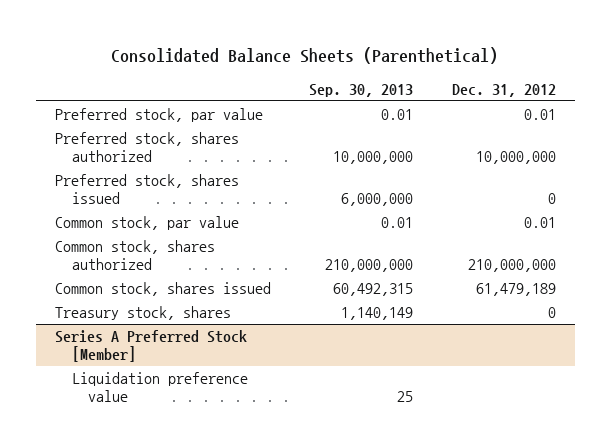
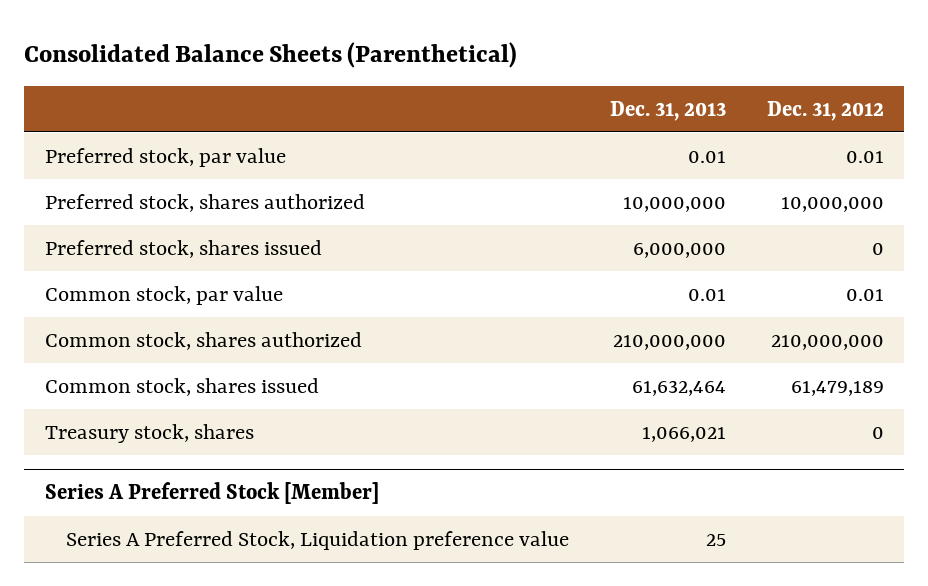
- | Sep. 30, 2013 | Dec. 31, 2012
+ | Dec. 31, 2013 | Dec. 31, 2012
@ Series A Preferred Stock [Member]
- Liquidation preference value | 25 |
+ Series A Preferred Stock, Liquidation preference value | 25 |

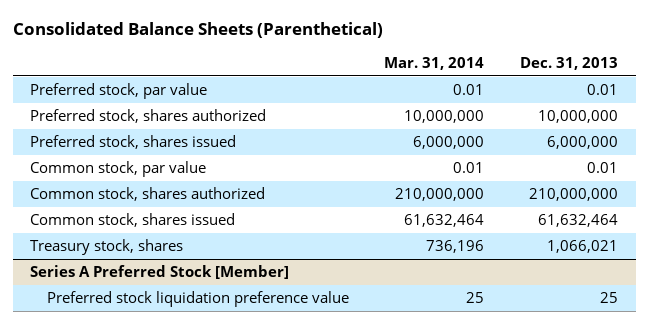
- | Dec. 31, 2013 | Dec. 31, 2012
+ | Mar. 31, 2014 | Dec. 31, 2013
@ Series A Preferred Stock [Member]
- Series A Preferred Stock, Liquidation preference value | 25 |
+ Preferred stock liquidation preference value | 25 | 25

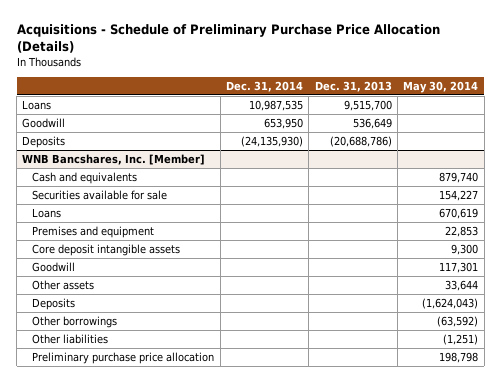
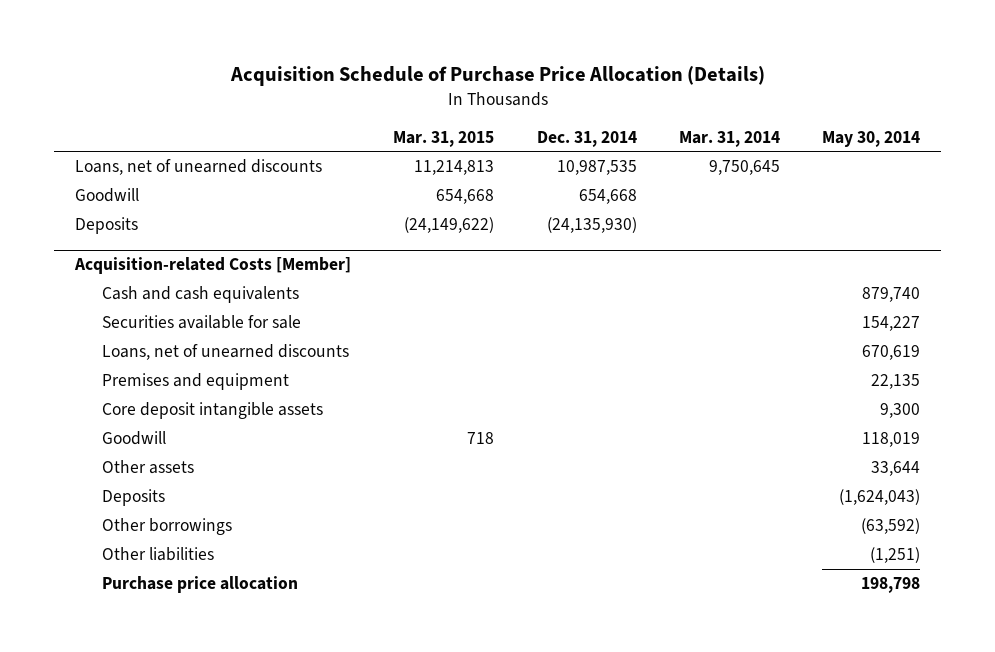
- Acquisitions - Schedule of Preliminary Purchase Price Allocation (Details)
+ Acquisition Schedule of Purchase Price Allocation (Details)
- | Dec. 31, 2014 | Dec. 31, 2013 | May 30, 2014
+ | Mar. 31, 2015 | Dec. 31, 2014 | Mar. 31, 2014 | May 30, 2014
- Loans | 10,987,535 | 9,515,700 |
- Goodwill | 653,950 | 536,649 |
+ Loans, net of unearned discounts | 11,214,813 | 10,987,535 | 9,750,645 |
+ Goodwill | 654,668 | 654,668 | |
- WNB Bancshares, Inc. [Member]
- Cash and equivalents | | | 879,740
+ Acquisition-related Costs [Member]
+ Cash and cash equivalents | | | | 879,740
- Loans | | | 670,619
- Premises and equipment | | | 22,853
+ Loans, net of unearned discounts | | | | 670,619
+ Premises and equipment | | | | 22,135
- Goodwill | | | 117,301
+ Goodwill | 718 | | | 118,019
- Preliminary purchase price allocation | | | 198,798
+ Purchase price allocation | | | | 198,798

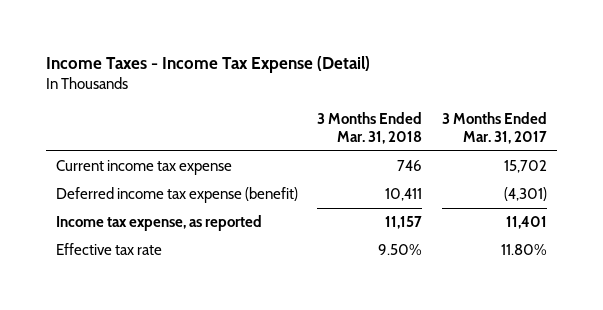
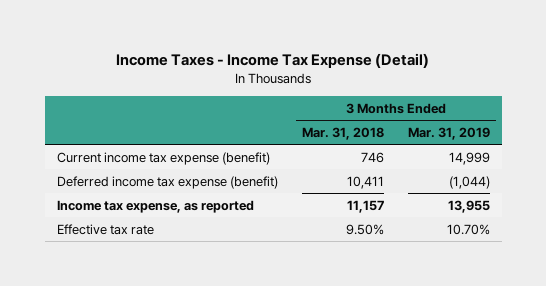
- | 3 Months Ended Mar. 31, 2018 | 3 Months Ended Mar. 31, 2017
+ | 3 Months Ended Mar. 31, 2018 | 3 Months Ended Mar. 31, 2019
- Current income tax expense | 746 | 15,702
+ Current income tax expense (benefit) | 746 | 14,999

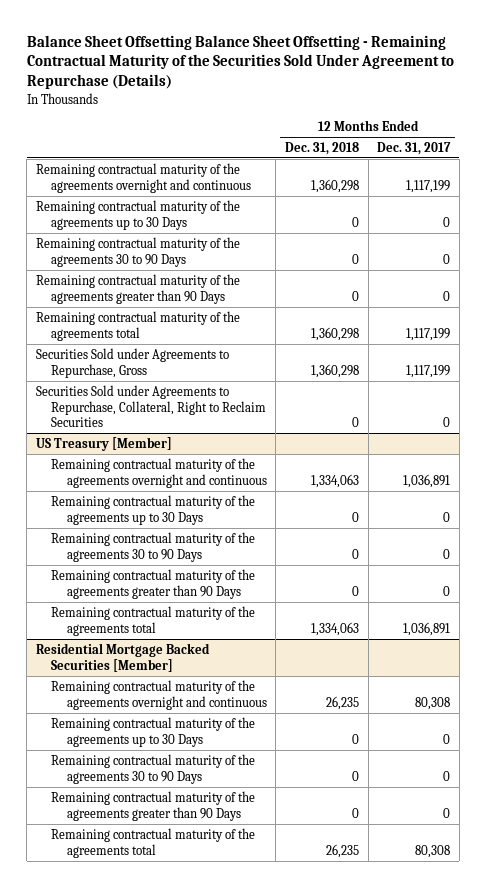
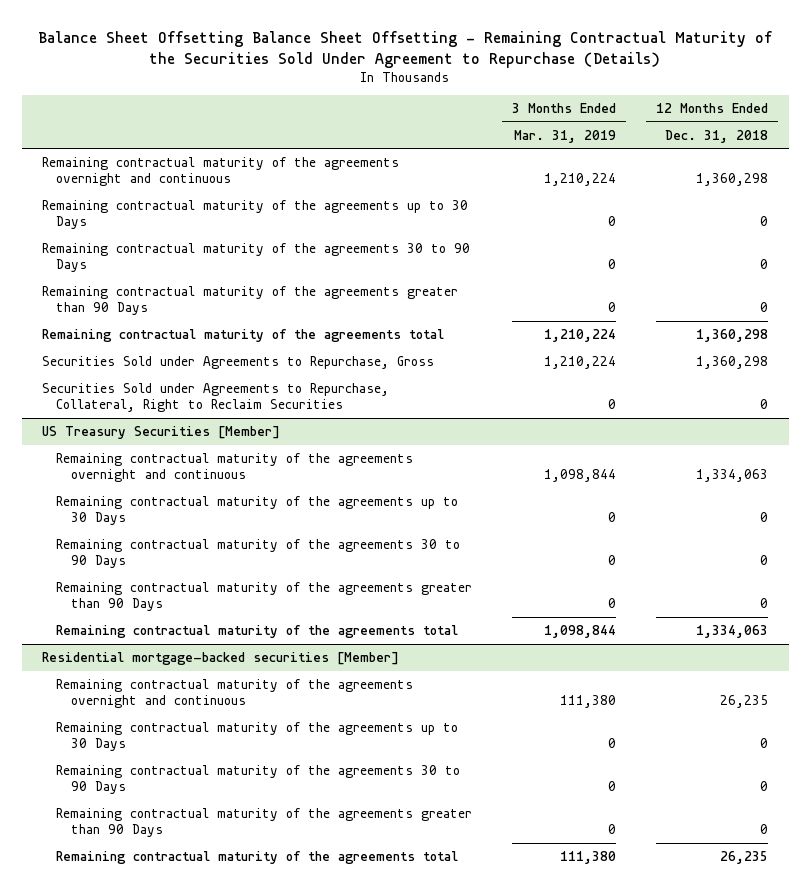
- | 12 Months Ended Dec. 31, 2018 | 12 Months Ended Dec. 31, 2017
+ | 3 Months Ended Mar. 31, 2019 | 12 Months Ended Dec. 31, 2018
- US Treasury [Member]
+ US Treasury Securities [Member]
- Residential Mortgage Backed Securities [Member]
+ Residential mortgage-backed securities [Member]

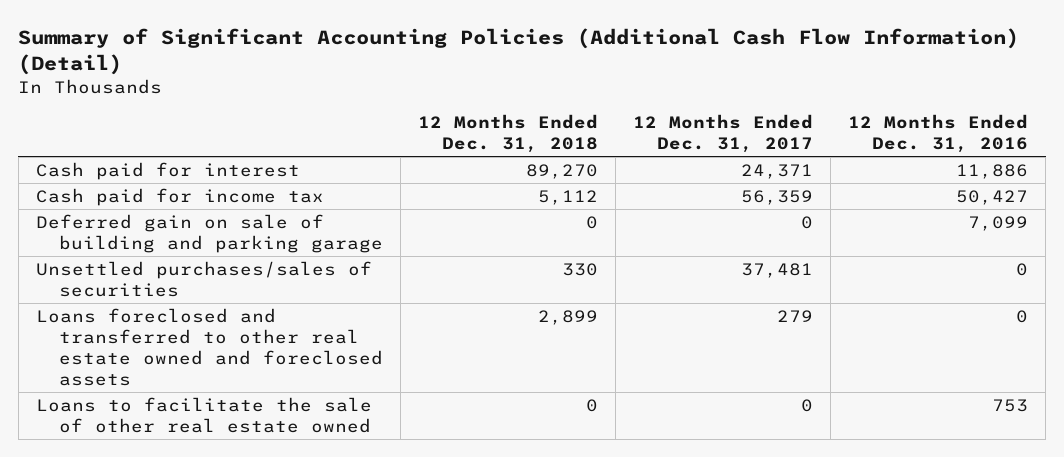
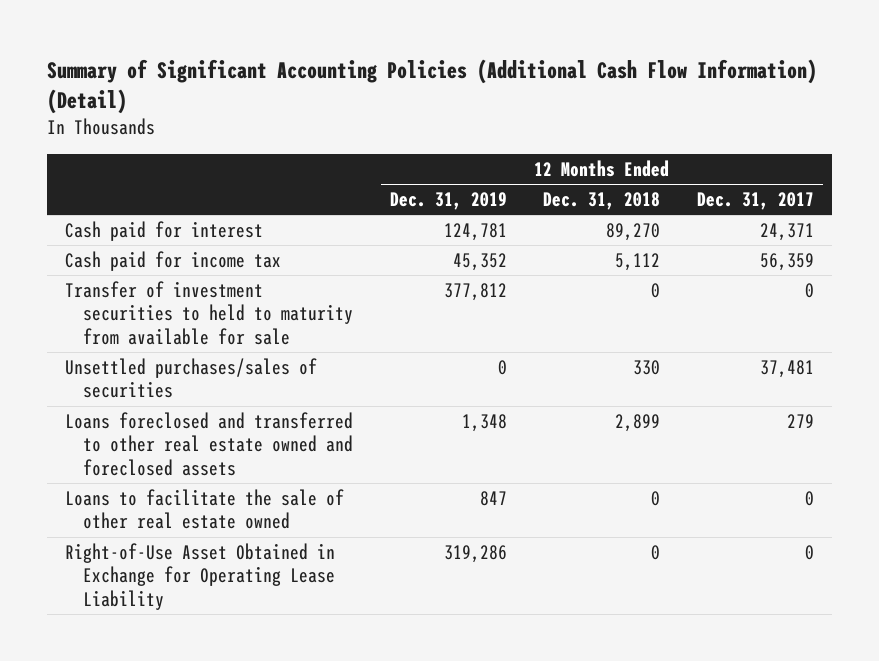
- | 12 Months Ended Dec. 31, 2018 | 12 Months Ended Dec. 31, 2017 | 12 Months Ended Dec. 31, 2016
+ | 12 Months Ended Dec. 31, 2019 | 12 Months Ended Dec. 31, 2018 | 12 Months Ended Dec. 31, 2017
- Deferred gain on sale of building and parking garage | 0 | 0 | 7,099
+ Transfer of investment securities to held to maturity from available for sale | 377,812 | 0 | 0
+ Right-of-Use Asset Obtained in Exchange for Operating Lease Liability | 319,286 | 0 | 0

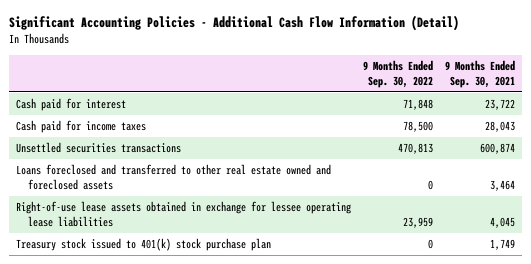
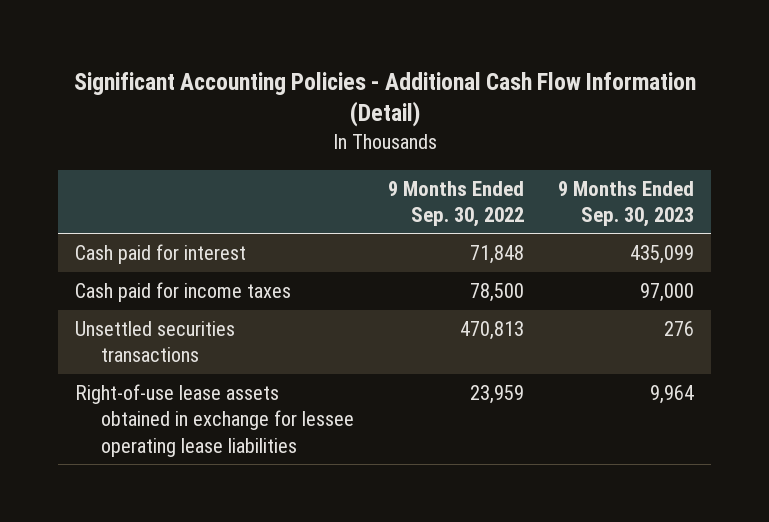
- | 9 Months Ended Sep. 30, 2022 | 9 Months Ended Sep. 30, 2021
+ | 9 Months Ended Sep. 30, 2022 | 9 Months Ended Sep. 30, 2023
- Loans foreclosed and transferred to other real estate owned and foreclosed assets | 0 | 3,464
- Treasury stock issued to 401(k) stock purchase plan | 0 | 1,749

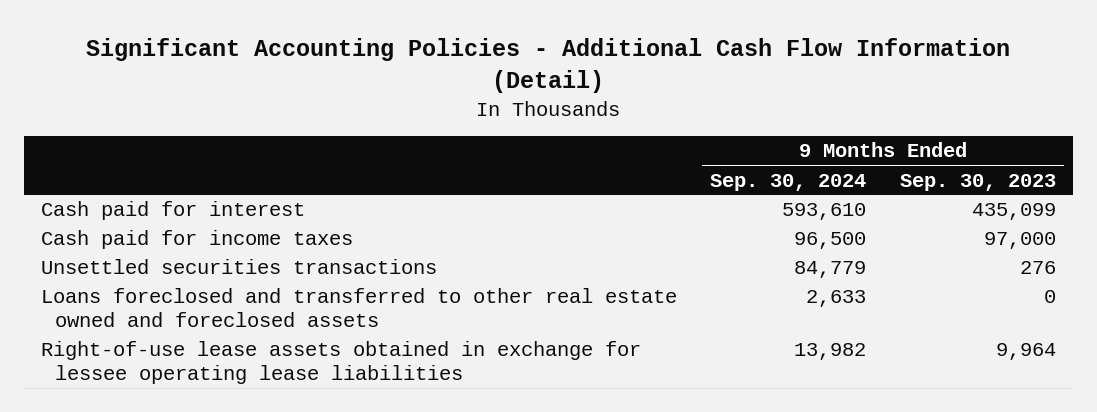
- | 9 Months Ended Sep. 30, 2022 | 9 Months Ended Sep. 30, 2023
+ | 9 Months Ended Sep. 30, 2024 | 9 Months Ended Sep. 30, 2023
+ Loans foreclosed and transferred to other real estate owned and foreclosed assets | 2,633 | 0

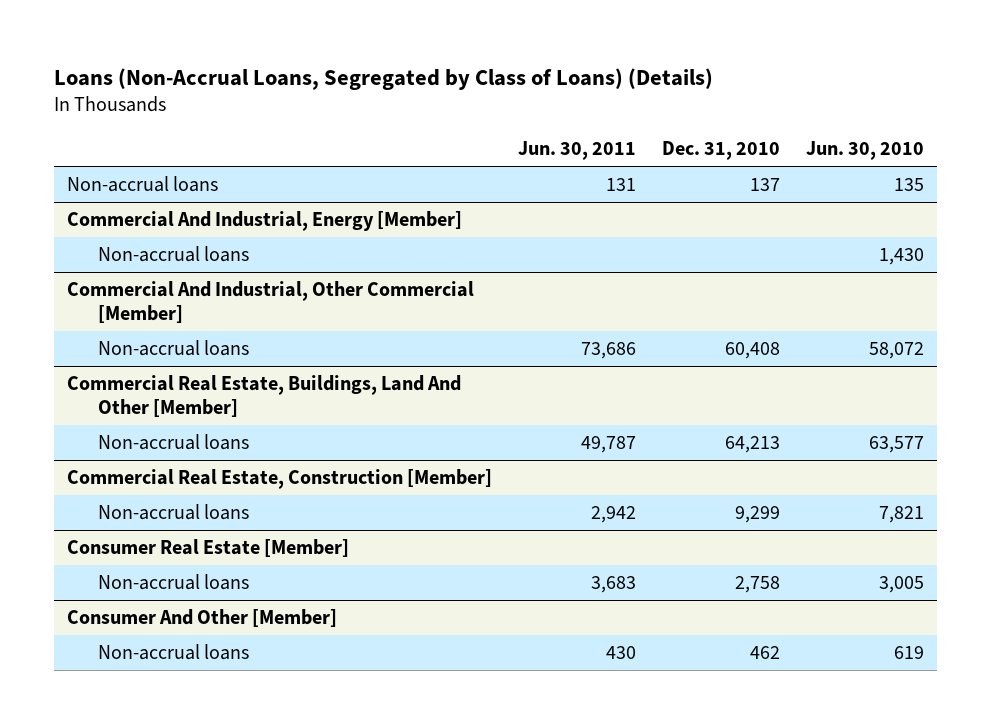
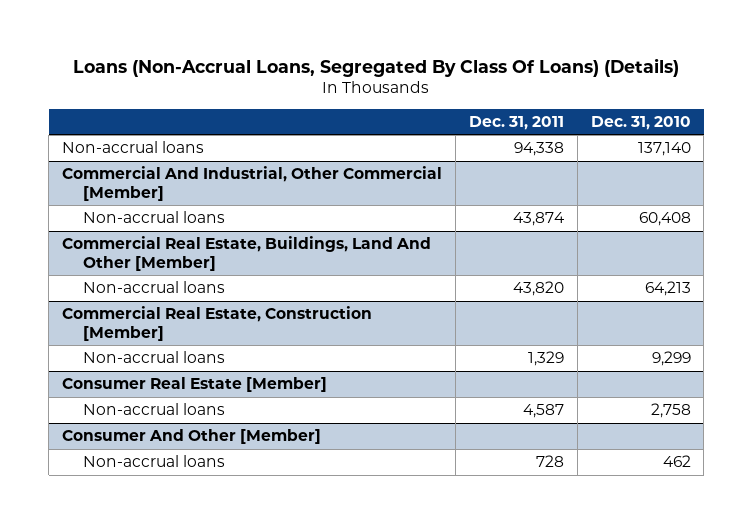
- Loans (Non-Accrual Loans, Segregated by Class of Loans) (Details)
+ Loans (Non-Accrual Loans, Segregated By Class Of Loans) (Details)
- | Jun. 30, 2011 | Dec. 31, 2010 | Jun. 30, 2010
+ | Dec. 31, 2011 | Dec. 31, 2010
- Non-accrual loans | 131 | 137 | 135
- Commercial And Industrial, Energy [Member]
- Non-accrual loans | | | 1,430
+ Non-accrual loans | 94,338 | 137,140

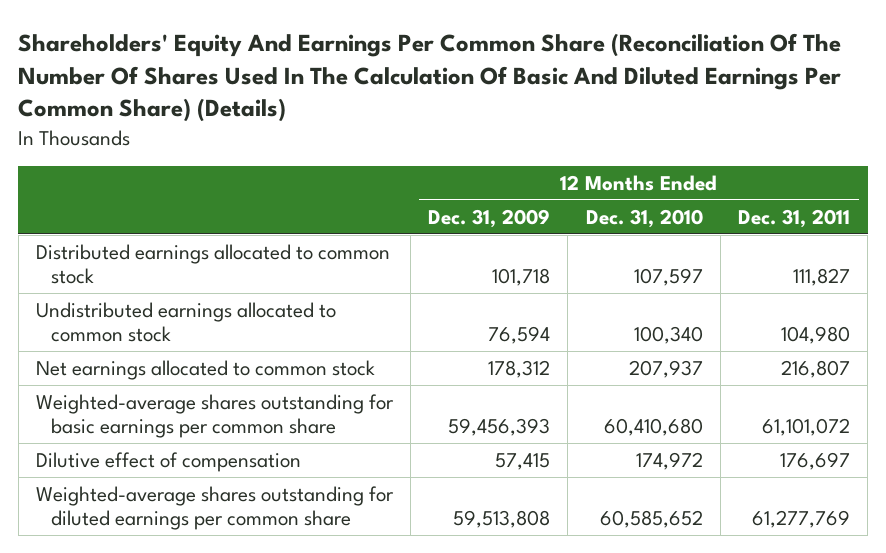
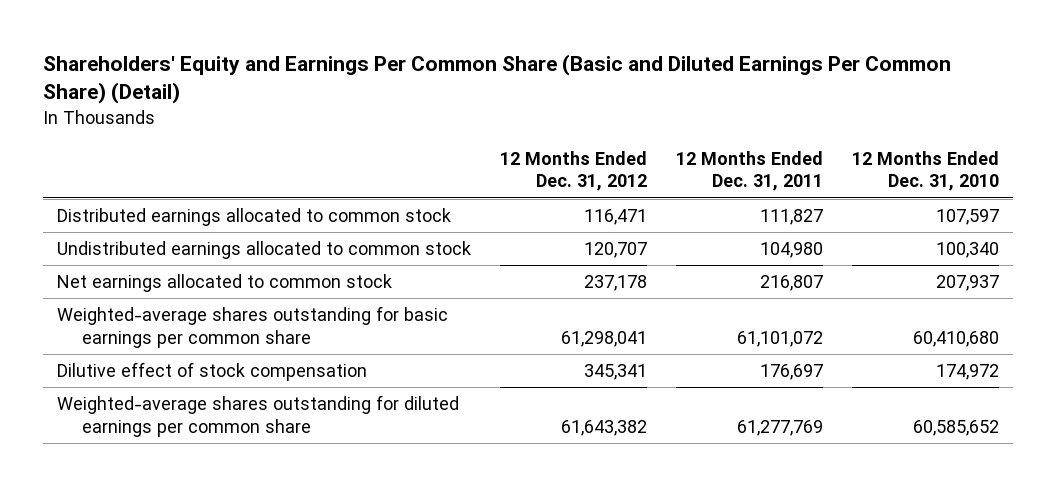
- Shareholders' Equity And Earnings Per Common Share (Reconciliation Of The Number Of Shares Used In The Calculation Of Basic And Diluted Earnings Per Common Share) (Details)
+ Shareholders' Equity and Earnings Per Common Share (Basic and Diluted Earnings Per Common Share) (Detail)
- | 12 Months Ended Dec. 31, 2009 | 12 Months Ended Dec. 31, 2010 | 12 Months Ended Dec. 31, 2011
+ | 12 Months Ended Dec. 31, 2012 | 12 Months Ended Dec. 31, 2011 | 12 Months Ended Dec. 31, 2010
- Dilutive effect of compensation | 57,415 | 174,972 | 176,697
+ Dilutive effect of stock compensation | 345,341 | 176,697 | 174,972

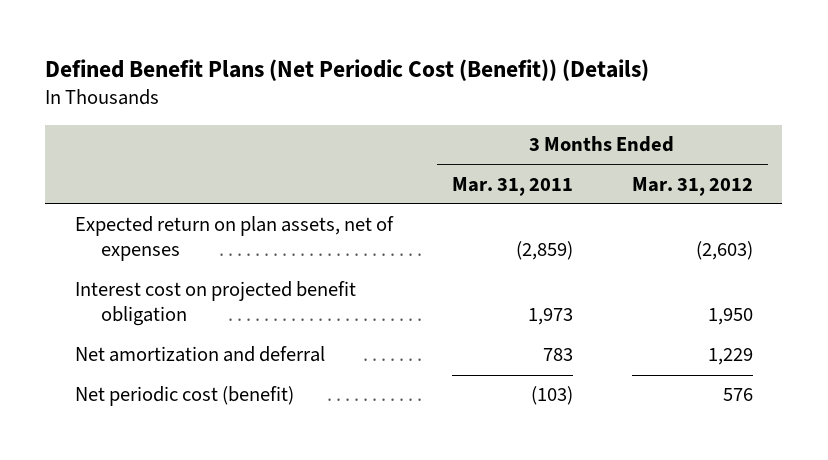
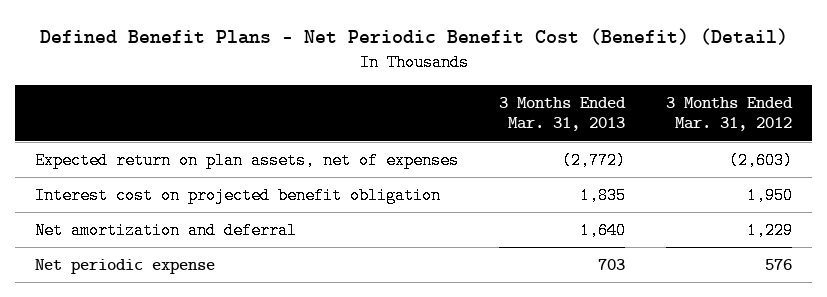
- Defined Benefit Plans (Net Periodic Cost (Benefit)) (Details)
+ Defined Benefit Plans - Net Periodic Benefit Cost (Benefit) (Detail)
- | 3 Months Ended Mar. 31, 2011 | 3 Months Ended Mar. 31, 2012
+ | 3 Months Ended Mar. 31, 2013 | 3 Months Ended Mar. 31, 2012
- Net periodic cost (benefit) | (103) | 576
+ Net periodic expense | 703 | 576

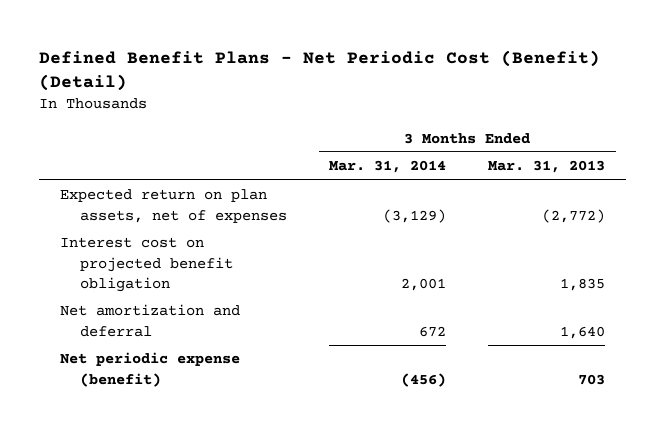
- Defined Benefit Plans - Net Periodic Benefit Cost (Benefit) (Detail)
+ Defined Benefit Plans - Net Periodic Cost (Benefit) (Detail)
- | 3 Months Ended Mar. 31, 2013 | 3 Months Ended Mar. 31, 2012
+ | 3 Months Ended Mar. 31, 2014 | 3 Months Ended Mar. 31, 2013
- Net periodic expense | 703 | 576
+ Net periodic expense (benefit) | (456) | 703

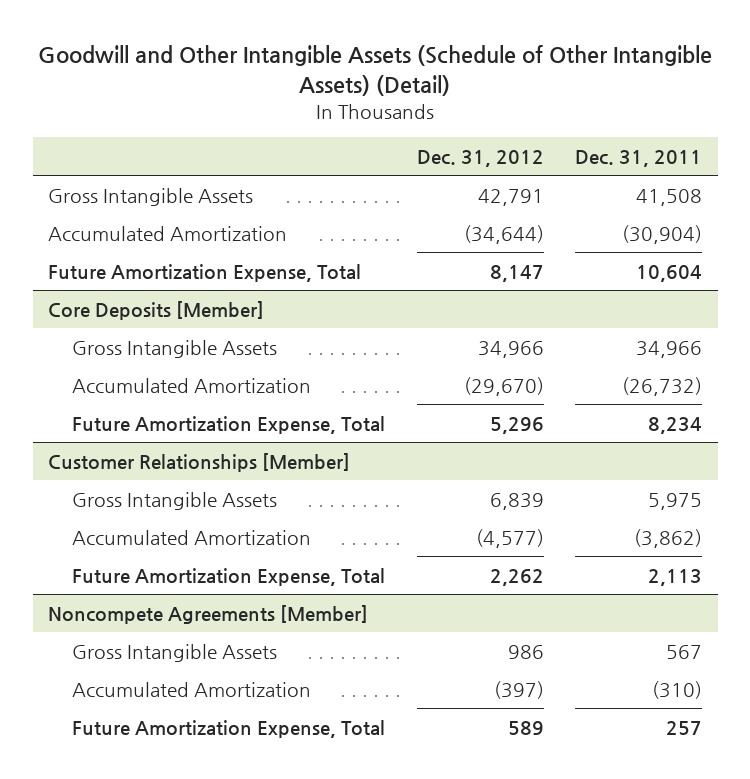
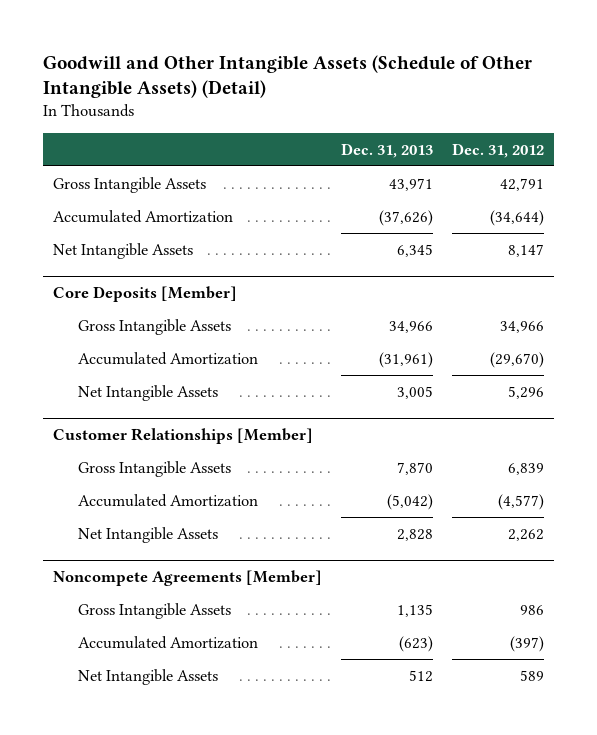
- | Dec. 31, 2012 | Dec. 31, 2011
+ | Dec. 31, 2013 | Dec. 31, 2012
- Future Amortization Expense, Total | 8,147 | 10,604
+ Net Intangible Assets | 6,345 | 8,147
@ Core Deposits [Member]
- Future Amortization Expense, Total | 5,296 | 8,234
+ Net Intangible Assets | 3,005 | 5,296
@ Customer Relationships [Member]
- Future Amortization Expense, Total | 2,262 | 2,113
+ Net Intangible Assets | 2,828 | 2,262
@ Noncompete Agreements [Member]
- Future Amortization Expense, Total | 589 | 257
+ Net Intangible Assets | 512 | 589

